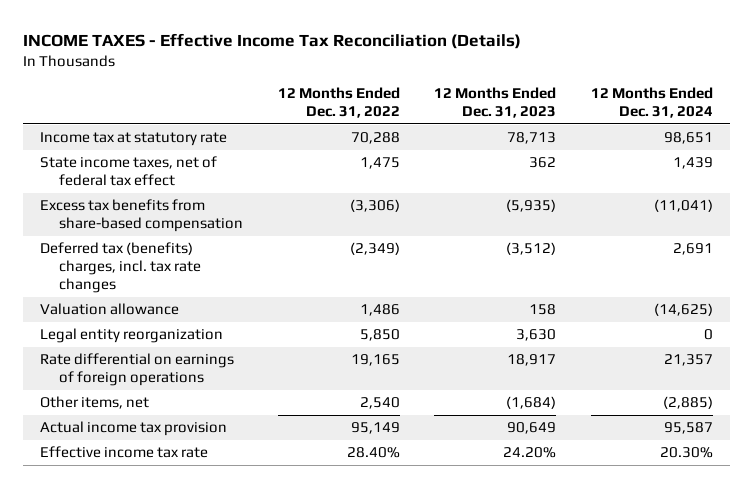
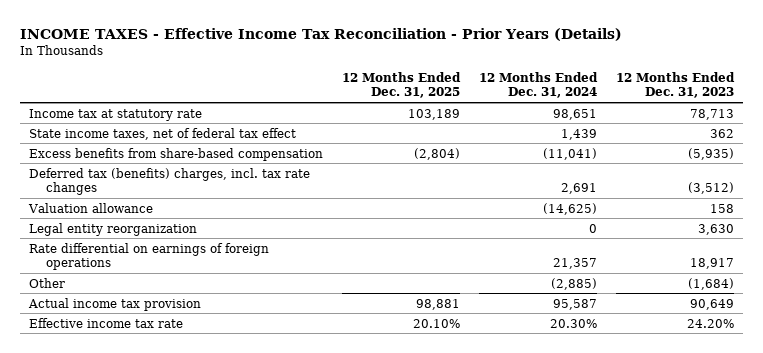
- INCOME TAXES - Effective Income Tax Reconciliation (Details)
+ INCOME TAXES - Effective Income Tax Reconciliation - Prior Years (Details)
- | 12 Months Ended Dec. 31, 2022 | 12 Months Ended Dec. 31, 2023 | 12 Months Ended Dec. 31, 2024
+ | 12 Months Ended Dec. 31, 2025 | 12 Months Ended Dec. 31, 2024 | 12 Months Ended Dec. 31, 2023
- Excess tax benefits from share-based compensation | (3,306) | (5,935) | (11,041)
+ Excess benefits from share-based compensation | (2,804) | (11,041) | (5,935)
- Other items, net | 2,540 | (1,684) | (2,885)
+ Other | | (2,885) | (1,684)

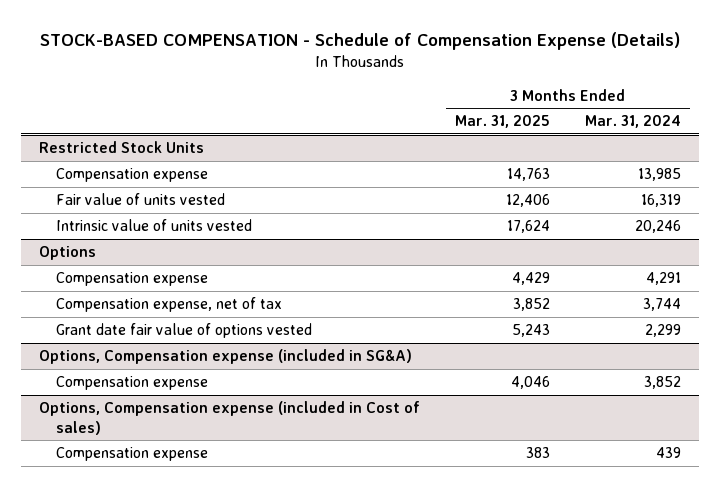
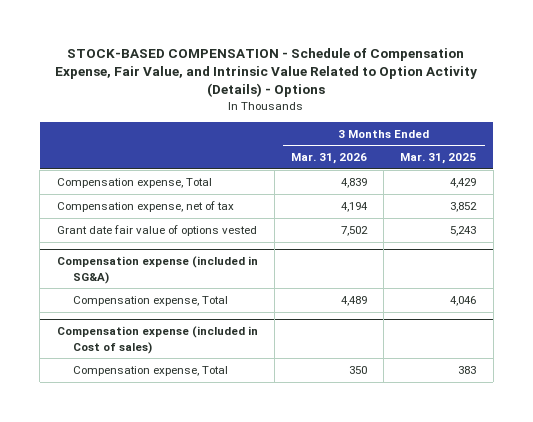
- STOCK-BASED COMPENSATION - Schedule of Compensation Expense (Details)
+ STOCK-BASED COMPENSATION - Schedule of Compensation Expense, Fair Value, and Intrinsic Value Related to Option Activity (Details) - Options
- | 3 Months Ended Mar. 31, 2025 | 3 Months Ended Mar. 31, 2024
+ | 3 Months Ended Mar. 31, 2026 | 3 Months Ended Mar. 31, 2025
- Restricted Stock Units
- Compensation expense | 14,763 | 13,985
- Fair value of units vested | 12,406 | 16,319
- Intrinsic value of units vested | 17,624 | 20,246
- Options
- Compensation expense | 4,429 | 4,291
+ Compensation expense, Total | 4,839 | 4,429
- Options, Compensation expense (included in SG&A)
- Compensation expense | 4,046 | 3,852
- Options, Compensation expense (included in Cost of sales)
- Compensation expense | 383 | 439
+ Compensation expense (included in SG&A)
+ Compensation expense, Total | 4,489 | 4,046
+ Compensation expense (included in Cost of sales)
+ Compensation expense, Total | 350 | 383

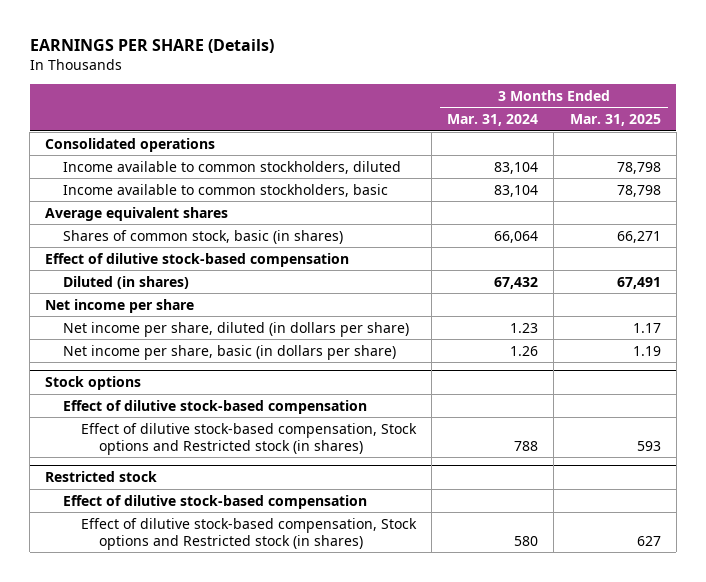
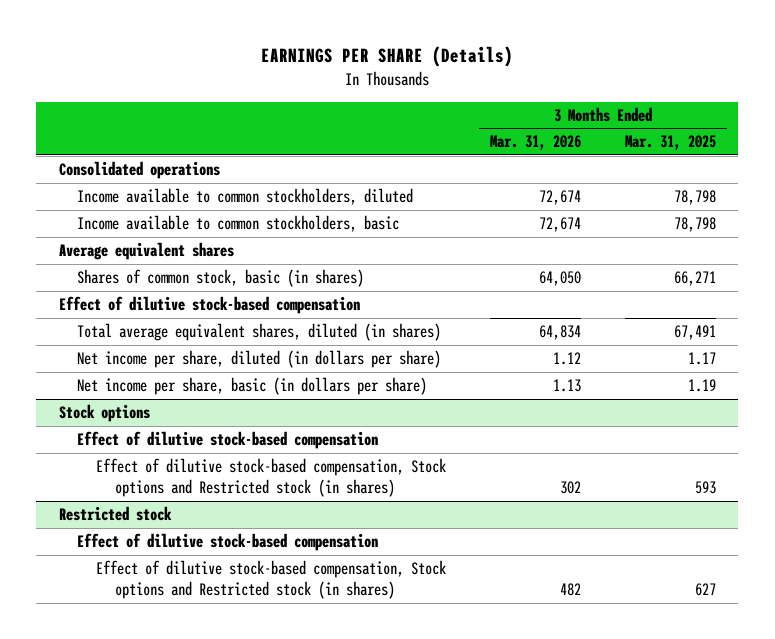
- | 3 Months Ended Mar. 31, 2024 | 3 Months Ended Mar. 31, 2025
+ | 3 Months Ended Mar. 31, 2026 | 3 Months Ended Mar. 31, 2025
- Diluted (in shares) | 67,432 | 67,491
- Net income per share
+ Total average equivalent shares, diluted (in shares) | 64,834 | 67,491

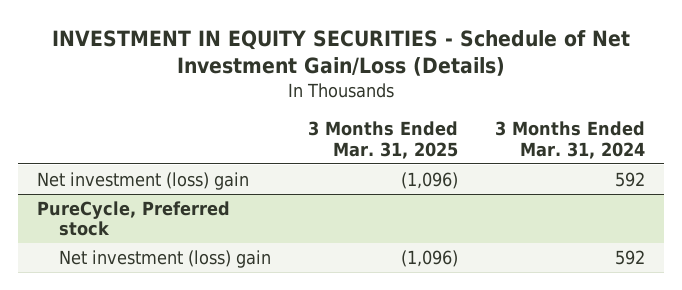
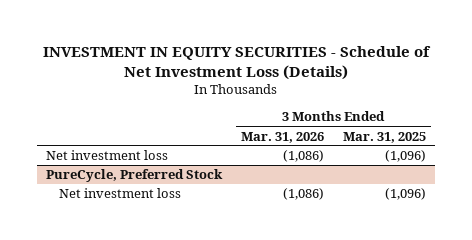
- INVESTMENT IN EQUITY SECURITIES - Schedule of Net Investment Gain/Loss (Details)
+ INVESTMENT IN EQUITY SECURITIES - Schedule of Net Investment Loss (Details)
- | 3 Months Ended Mar. 31, 2025 | 3 Months Ended Mar. 31, 2024
+ | 3 Months Ended Mar. 31, 2026 | 3 Months Ended Mar. 31, 2025
- Net investment (loss) gain | (1,096) | 592
- PureCycle, Preferred stock
- Net investment (loss) gain | (1,096) | 592
+ Net investment loss | (1,086) | (1,096)
+ PureCycle, Preferred Stock
+ Net investment loss | (1,086) | (1,096)

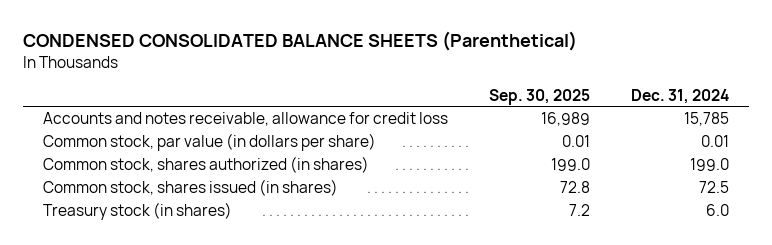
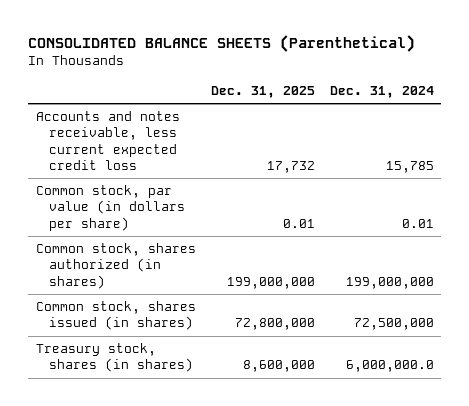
- CONDENSED CONSOLIDATED BALANCE SHEETS (Parenthetical)
+ CONSOLIDATED BALANCE SHEETS (Parenthetical)
- | Sep. 30, 2025 | Dec. 31, 2024
+ | Dec. 31, 2025 | Dec. 31, 2024
- Accounts and notes receivable, allowance for credit loss | 16,989 | 15,785
+ Accounts and notes receivable, less current expected credit loss | 17,732 | 15,785
- Common stock, shares authorized (in shares) | 199.0 | 199.0
- Common stock, shares issued (in shares) | 72.8 | 72.5
- Treasury stock (in shares) | 7.2 | 6.0
+ Common stock, shares authorized (in shares) | 199,000,000 | 199,000,000
+ Common stock, shares issued (in shares) | 72,800,000 | 72,500,000
+ Treasury stock, shares (in shares) | 8,600,000 | 6,000,000.0

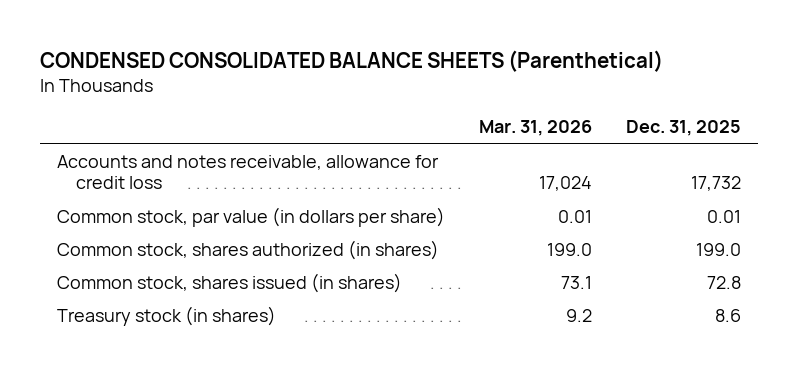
- CONSOLIDATED BALANCE SHEETS (Parenthetical)
+ CONDENSED CONSOLIDATED BALANCE SHEETS (Parenthetical)
- | Dec. 31, 2025 | Dec. 31, 2024
+ | Mar. 31, 2026 | Dec. 31, 2025
- Accounts and notes receivable, less current expected credit loss | 17,732 | 15,785
+ Accounts and notes receivable, allowance for credit loss | 17,024 | 17,732
- Common stock, shares authorized (in shares) | 199,000,000 | 199,000,000
- Common stock, shares issued (in shares) | 72,800,000 | 72,500,000
- Treasury stock, shares (in shares) | 8,600,000 | 6,000,000.0
+ Common stock, shares authorized (in shares) | 199.0 | 199.0
+ Common stock, shares issued (in shares) | 73.1 | 72.8
+ Treasury stock (in shares) | 9.2 | 8.6

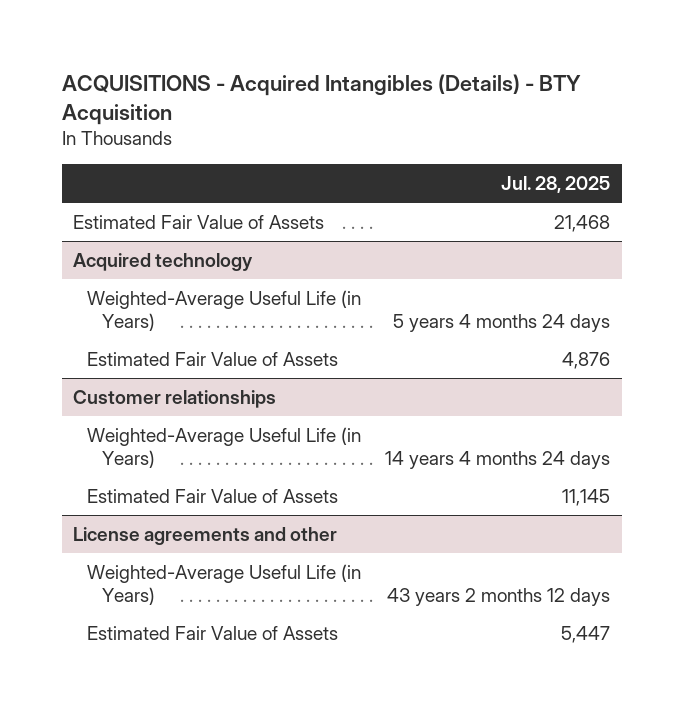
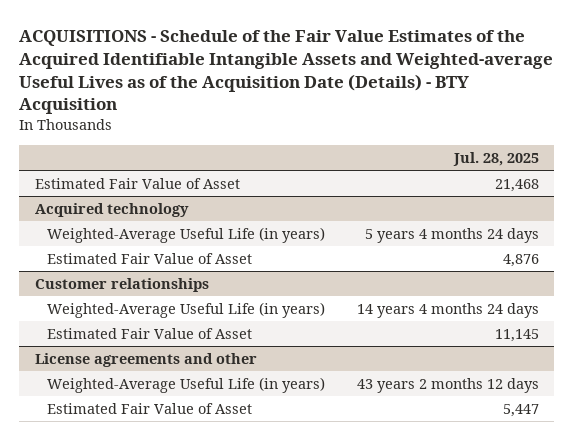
- ACQUISITIONS - Acquired Intangibles (Details) - BTY Acquisition
+ ACQUISITIONS - Schedule of the Fair Value Estimates of the Acquired Identifiable Intangible Assets and Weighted-average Useful Lives as of the Acquisition Date (Details) - BTY Acquisition
- Estimated Fair Value of Assets | 21,468
+ Estimated Fair Value of Asset | 21,468
@ Acquired technology
- Weighted-Average Useful Life (in Years) | 5 years 4 months 24 days
- Estimated Fair Value of Assets | 4,876
+ Weighted-Average Useful Life (in years) | 5 years 4 months 24 days
+ Estimated Fair Value of Asset | 4,876
@ Customer relationships
- Weighted-Average Useful Life (in Years) | 14 years 4 months 24 days
- Estimated Fair Value of Assets | 11,145
+ Weighted-Average Useful Life (in years) | 14 years 4 months 24 days
+ Estimated Fair Value of Asset | 11,145
@ License agreements and other
- Weighted-Average Useful Life (in Years) | 43 years 2 months 12 days
- Estimated Fair Value of Assets | 5,447
+ Weighted-Average Useful Life (in years) | 43 years 2 months 12 days
+ Estimated Fair Value of Asset | 5,447

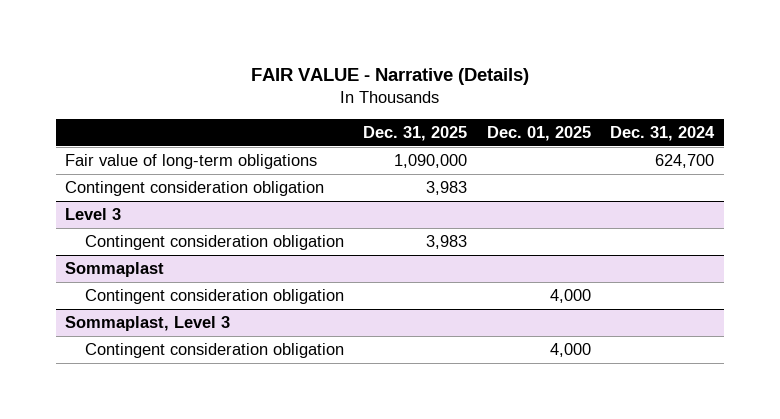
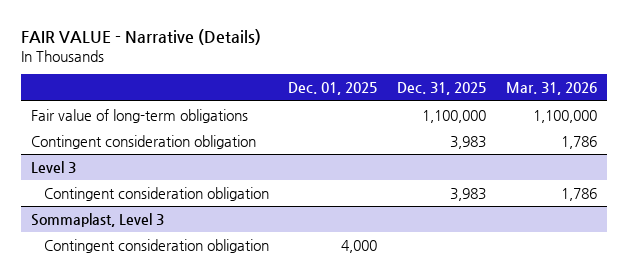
- | Dec. 31, 2025 | Dec. 01, 2025 | Dec. 31, 2024
+ | Dec. 01, 2025 | Dec. 31, 2025 | Mar. 31, 2026
- Fair value of long-term obligations | 1,090,000 | | 624,700
+ Fair value of long-term obligations | | 1,100,000 | 1,100,000
- Sommaplast
- Contingent consideration obligation | | 4,000 |

